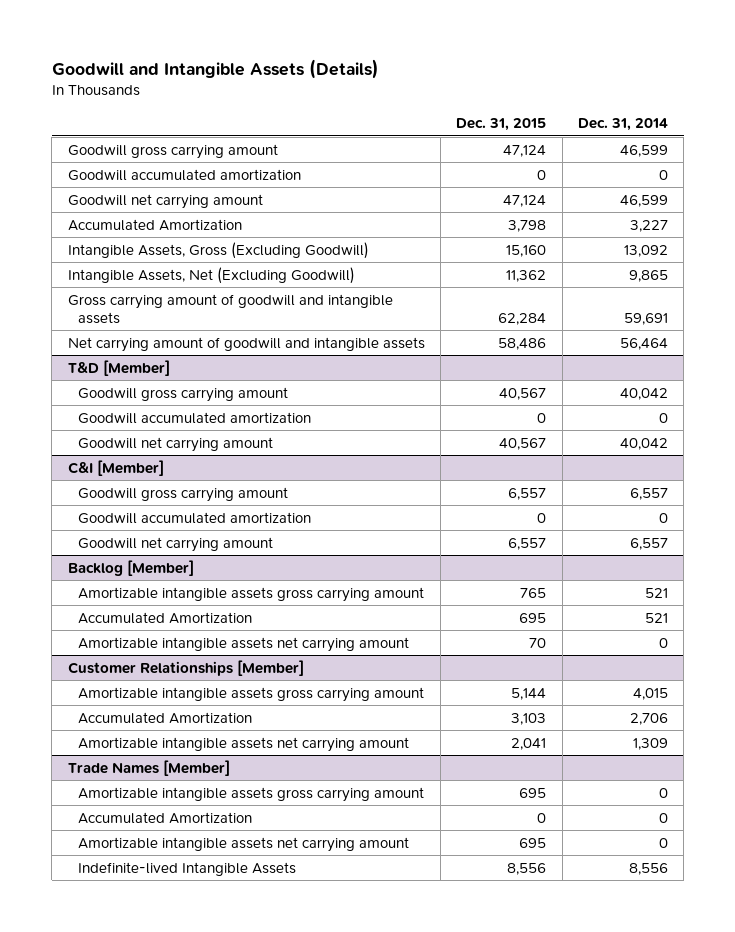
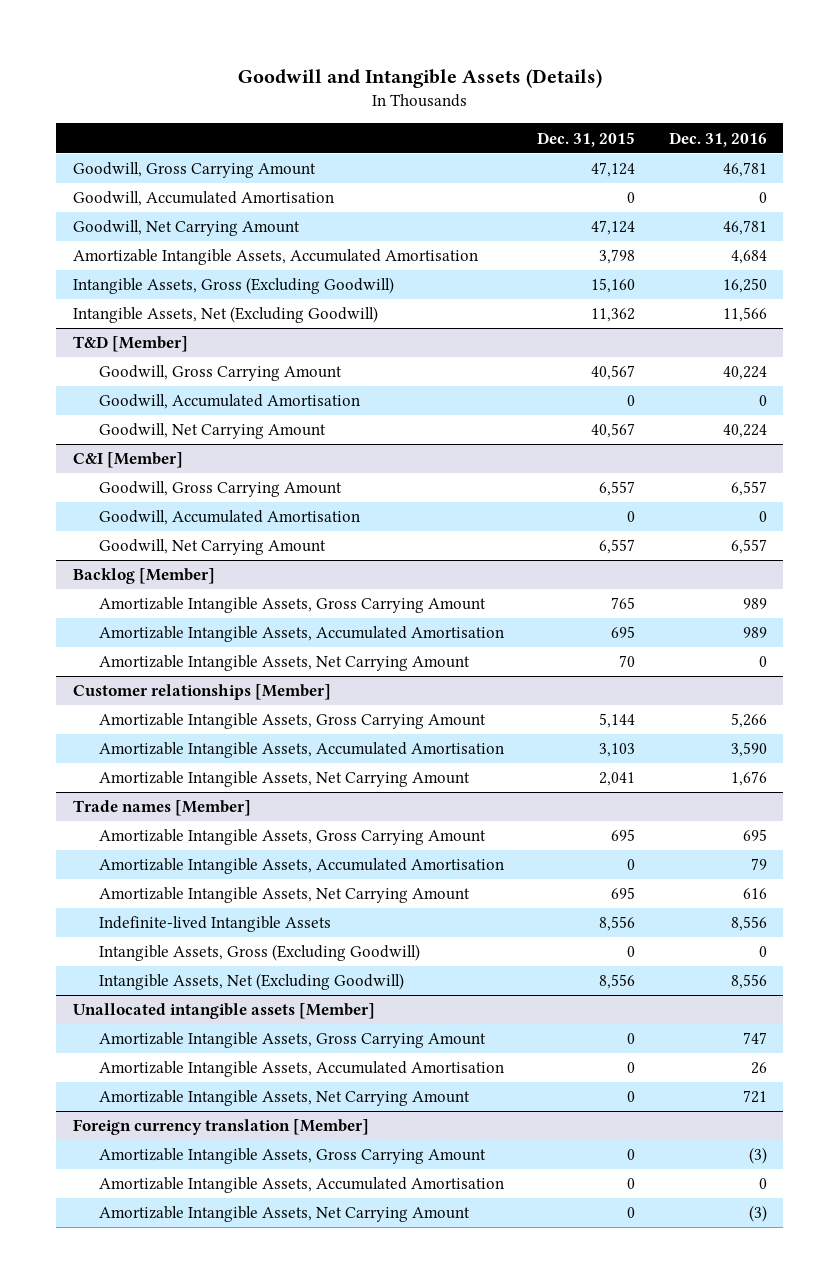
- | Dec. 31, 2015 | Dec. 31, 2014
+ | Dec. 31, 2015 | Dec. 31, 2016
- Goodwill gross carrying amount | 47,124 | 46,599
- Goodwill accumulated amortization | 0 | 0
- Goodwill net carrying amount | 47,124 | 46,599
- Accumulated Amortization | 3,798 | 3,227
+ Goodwill, Gross Carrying Amount | 47,124 | 46,781
+ Goodwill, Accumulated Amortisation | 0 | 0
+ Goodwill, Net Carrying Amount | 47,124 | 46,781
+ Amortizable Intangible Assets, Accumulated Amortisation | 3,798 | 4,684
- Gross carrying amount of goodwill and intangible assets | 62,284 | 59,691
- Net carrying amount of goodwill and intangible assets | 58,486 | 56,464
@ T&D [Member]
- Goodwill gross carrying amount | 40,567 | 40,042
- Goodwill accumulated amortization | 0 | 0
- Goodwill net carrying amount | 40,567 | 40,042
+ Goodwill, Gross Carrying Amount | 40,567 | 40,224
+ Goodwill, Accumulated Amortisation | 0 | 0
+ Goodwill, Net Carrying Amount | 40,567 | 40,224
@ C&I [Member]
- Goodwill gross carrying amount | 6,557 | 6,557
- Goodwill accumulated amortization | 0 | 0
- Goodwill net carrying amount | 6,557 | 6,557
+ Goodwill, Gross Carrying Amount | 6,557 | 6,557
+ Goodwill, Accumulated Amortisation | 0 | 0
+ Goodwill, Net Carrying Amount | 6,557 | 6,557
@ Backlog [Member]
- Amortizable intangible assets gross carrying amount | 765 | 521
- Accumulated Amortization | 695 | 521
- Amortizable intangible assets net carrying amount | 70 | 0
- Customer Relationships [Member]
- Amortizable intangible assets gross carrying amount | 5,144 | 4,015
- Accumulated Amortization | 3,103 | 2,706
- Amortizable intangible assets net carrying amount | 2,041 | 1,309
- Trade Names [Member]
- Amortizable intangible assets gross carrying amount | 695 | 0
- Accumulated Amortization | 0 | 0
- Amortizable intangible assets net carrying amount | 695 | 0
@ Backlog [Member]
+ Amortizable Intangible Assets, Gross Carrying Amount | 765 | 989
+ Amortizable Intangible Assets, Accumulated Amortisation | 695 | 989
+ Amortizable Intangible Assets, Net Carrying Amount | 70 | 0
+ Customer relationships [Member]
+ Amortizable Intangible Assets, Gross Carrying Amount | 5,144 | 5,266
+ Amortizable Intangible Assets, Accumulated Amortisation | 3,103 | 3,590
+ Amortizable Intangible Assets, Net Carrying Amount | 2,041 | 1,676
+ Trade names [Member]
+ Amortizable Intangible Assets, Gross Carrying Amount | 695 | 695
+ Amortizable Intangible Assets, Accumulated Amortisation | 0 | 79
+ Amortizable Intangible Assets, Net Carrying Amount | 695 | 616
+ Intangible Assets, Gross (Excluding Goodwill) | 0 | 0
+ Intangible Assets, Net (Excluding Goodwill) | 8,556 | 8,556
+ Unallocated intangible assets [Member]
+ Amortizable Intangible Assets, Gross Carrying Amount | 0 | 747
+ Amortizable Intangible Assets, Accumulated Amortisation | 0 | 26
+ Amortizable Intangible Assets, Net Carrying Amount | 0 | 721
+ Foreign currency translation [Member]
+ Amortizable Intangible Assets, Gross Carrying Amount | 0 | (3)
+ Amortizable Intangible Assets, Accumulated Amortisation | 0 | 0
+ Amortizable Intangible Assets, Net Carrying Amount | 0 | (3)

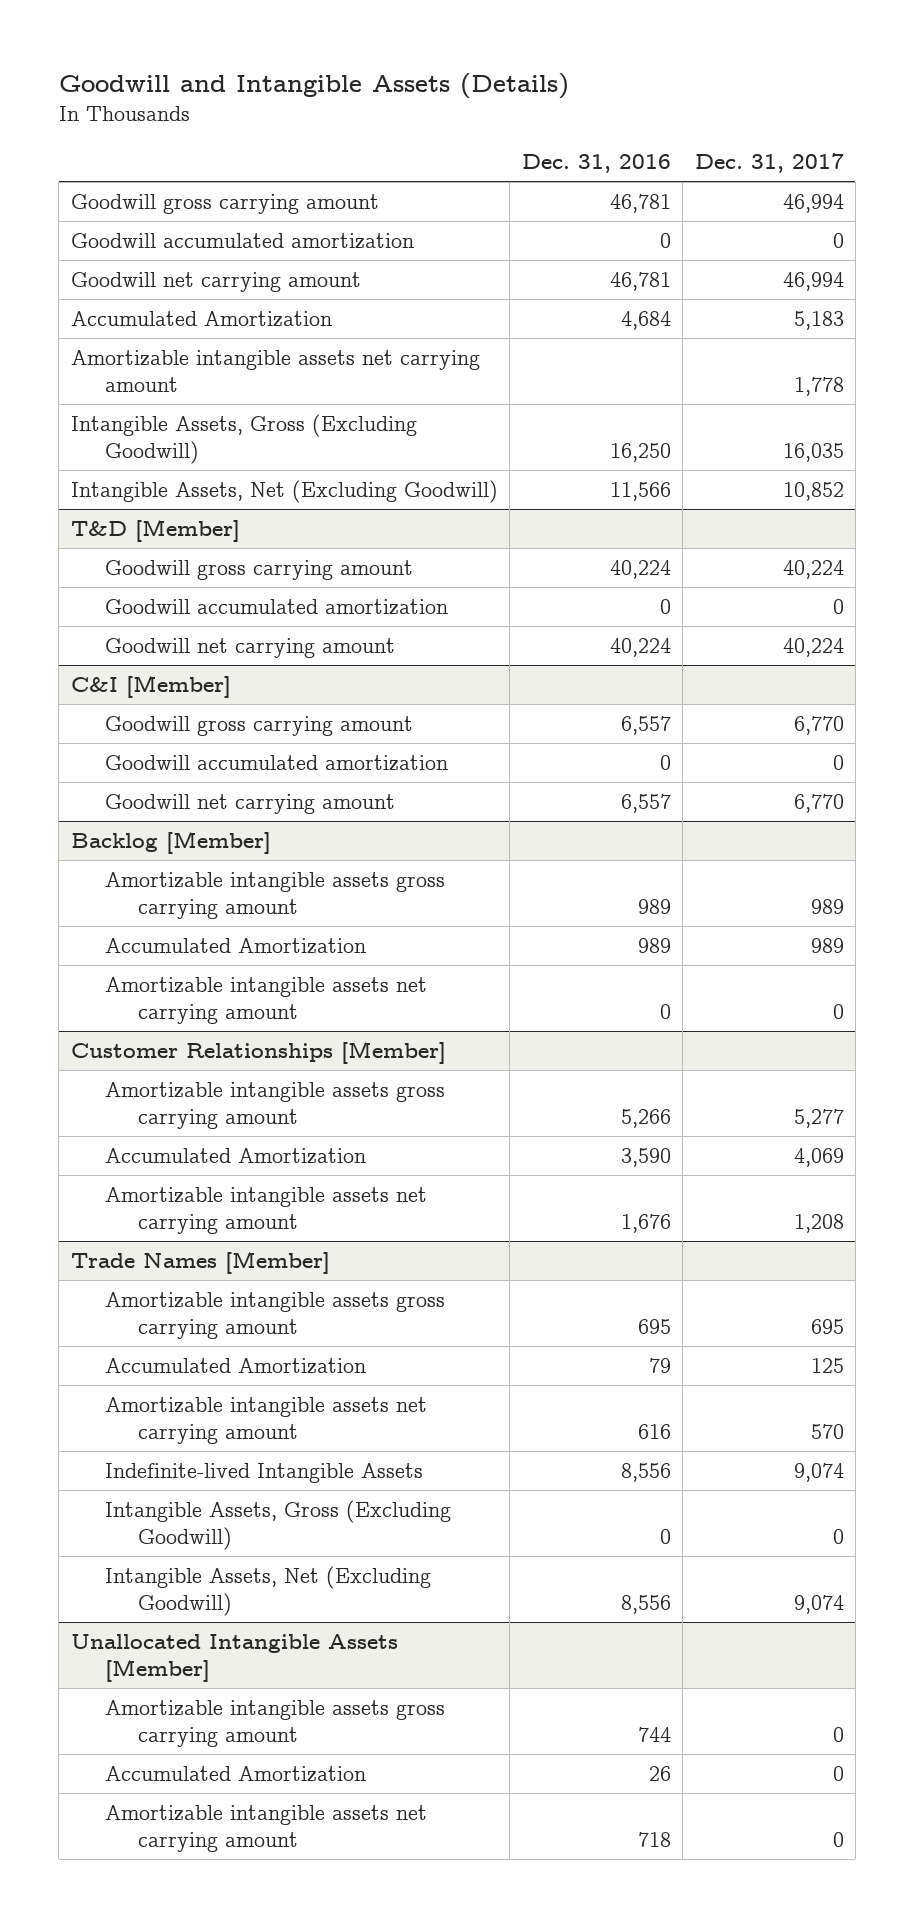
- | Dec. 31, 2015 | Dec. 31, 2016
+ | Dec. 31, 2016 | Dec. 31, 2017
- Goodwill, Gross Carrying Amount | 47,124 | 46,781
- Goodwill, Accumulated Amortisation | 0 | 0
- Goodwill, Net Carrying Amount | 47,124 | 46,781
- Amortizable Intangible Assets, Accumulated Amortisation | 3,798 | 4,684
+ Goodwill gross carrying amount | 46,781 | 46,994
+ Goodwill accumulated amortization | 0 | 0
+ Goodwill net carrying amount | 46,781 | 46,994
+ Accumulated Amortization | 4,684 | 5,183
+ Amortizable intangible assets net carrying amount | | 1,778
@ T&D [Member]
- Goodwill, Gross Carrying Amount | 40,567 | 40,224
- Goodwill, Accumulated Amortisation | 0 | 0
- Goodwill, Net Carrying Amount | 40,567 | 40,224
+ Goodwill gross carrying amount | 40,224 | 40,224
+ Goodwill accumulated amortization | 0 | 0
+ Goodwill net carrying amount | 40,224 | 40,224
@ C&I [Member]
- Goodwill, Gross Carrying Amount | 6,557 | 6,557
- Goodwill, Accumulated Amortisation | 0 | 0
- Goodwill, Net Carrying Amount | 6,557 | 6,557
+ Goodwill gross carrying amount | 6,557 | 6,770
+ Goodwill accumulated amortization | 0 | 0
+ Goodwill net carrying amount | 6,557 | 6,770
@ Backlog [Member]
- Amortizable Intangible Assets, Gross Carrying Amount | 765 | 989
- Amortizable Intangible Assets, Accumulated Amortisation | 695 | 989
- Amortizable Intangible Assets, Net Carrying Amount | 70 | 0
- Customer relationships [Member]
- Amortizable Intangible Assets, Gross Carrying Amount | 5,144 | 5,266
- Amortizable Intangible Assets, Accumulated Amortisation | 3,103 | 3,590
- Amortizable Intangible Assets, Net Carrying Amount | 2,041 | 1,676
- Trade names [Member]
- Amortizable Intangible Assets, Gross Carrying Amount | 695 | 695
- Amortizable Intangible Assets, Accumulated Amortisation | 0 | 79
- Amortizable Intangible Assets, Net Carrying Amount | 695 | 616
@ Backlog [Member]
+ Amortizable intangible assets gross carrying amount | 989 | 989
+ Accumulated Amortization | 989 | 989
+ Amortizable intangible assets net carrying amount | 0 | 0
+ Customer Relationships [Member]
+ Amortizable intangible assets gross carrying amount | 5,266 | 5,277
+ Accumulated Amortization | 3,590 | 4,069
+ Amortizable intangible assets net carrying amount | 1,676 | 1,208
+ Trade Names [Member]
+ Amortizable intangible assets gross carrying amount | 695 | 695
+ Accumulated Amortization | 79 | 125
+ Amortizable intangible assets net carrying amount | 616 | 570
- Unallocated intangible assets [Member]
- Amortizable Intangible Assets, Gross Carrying Amount | 0 | 747
- Amortizable Intangible Assets, Accumulated Amortisation | 0 | 26
- Amortizable Intangible Assets, Net Carrying Amount | 0 | 721
- Foreign currency translation [Member]
- Amortizable Intangible Assets, Gross Carrying Amount | 0 | (3)
- Amortizable Intangible Assets, Accumulated Amortisation | 0 | 0
- Amortizable Intangible Assets, Net Carrying Amount | 0 | (3)
+ Unallocated Intangible Assets [Member]
+ Amortizable intangible assets gross carrying amount | 744 | 0
+ Accumulated Amortization | 26 | 0
+ Amortizable intangible assets net carrying amount | 718 | 0

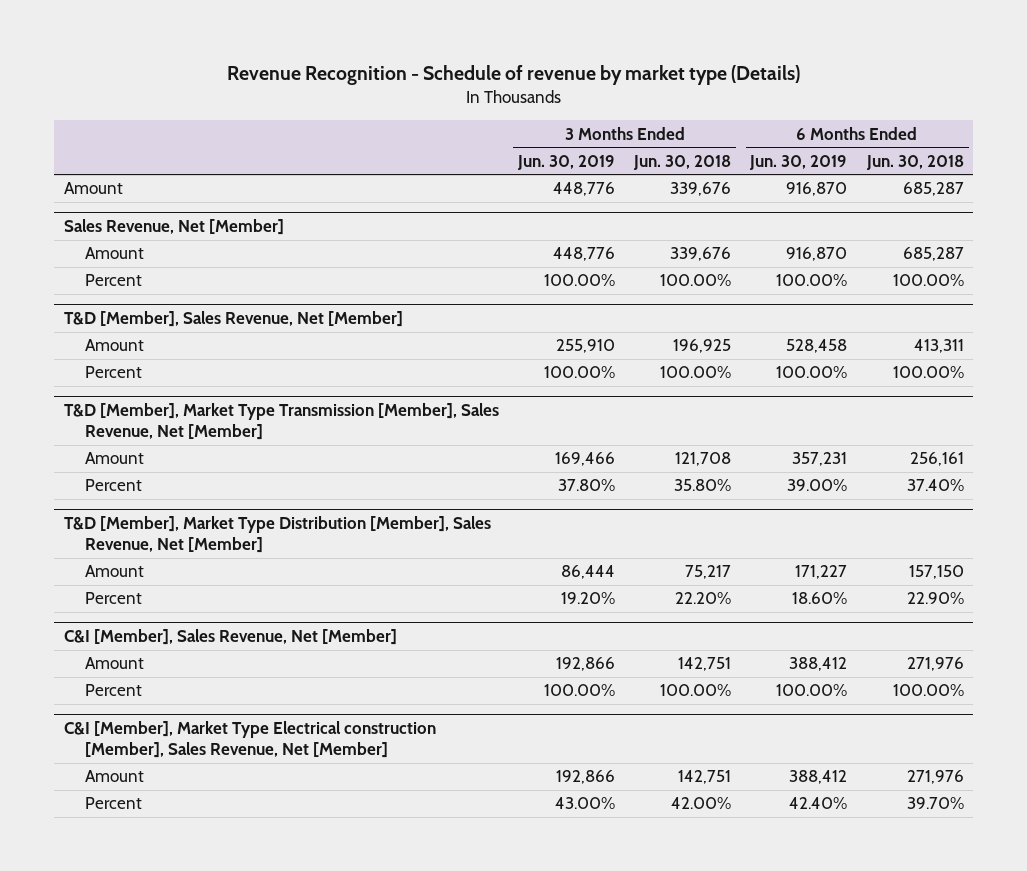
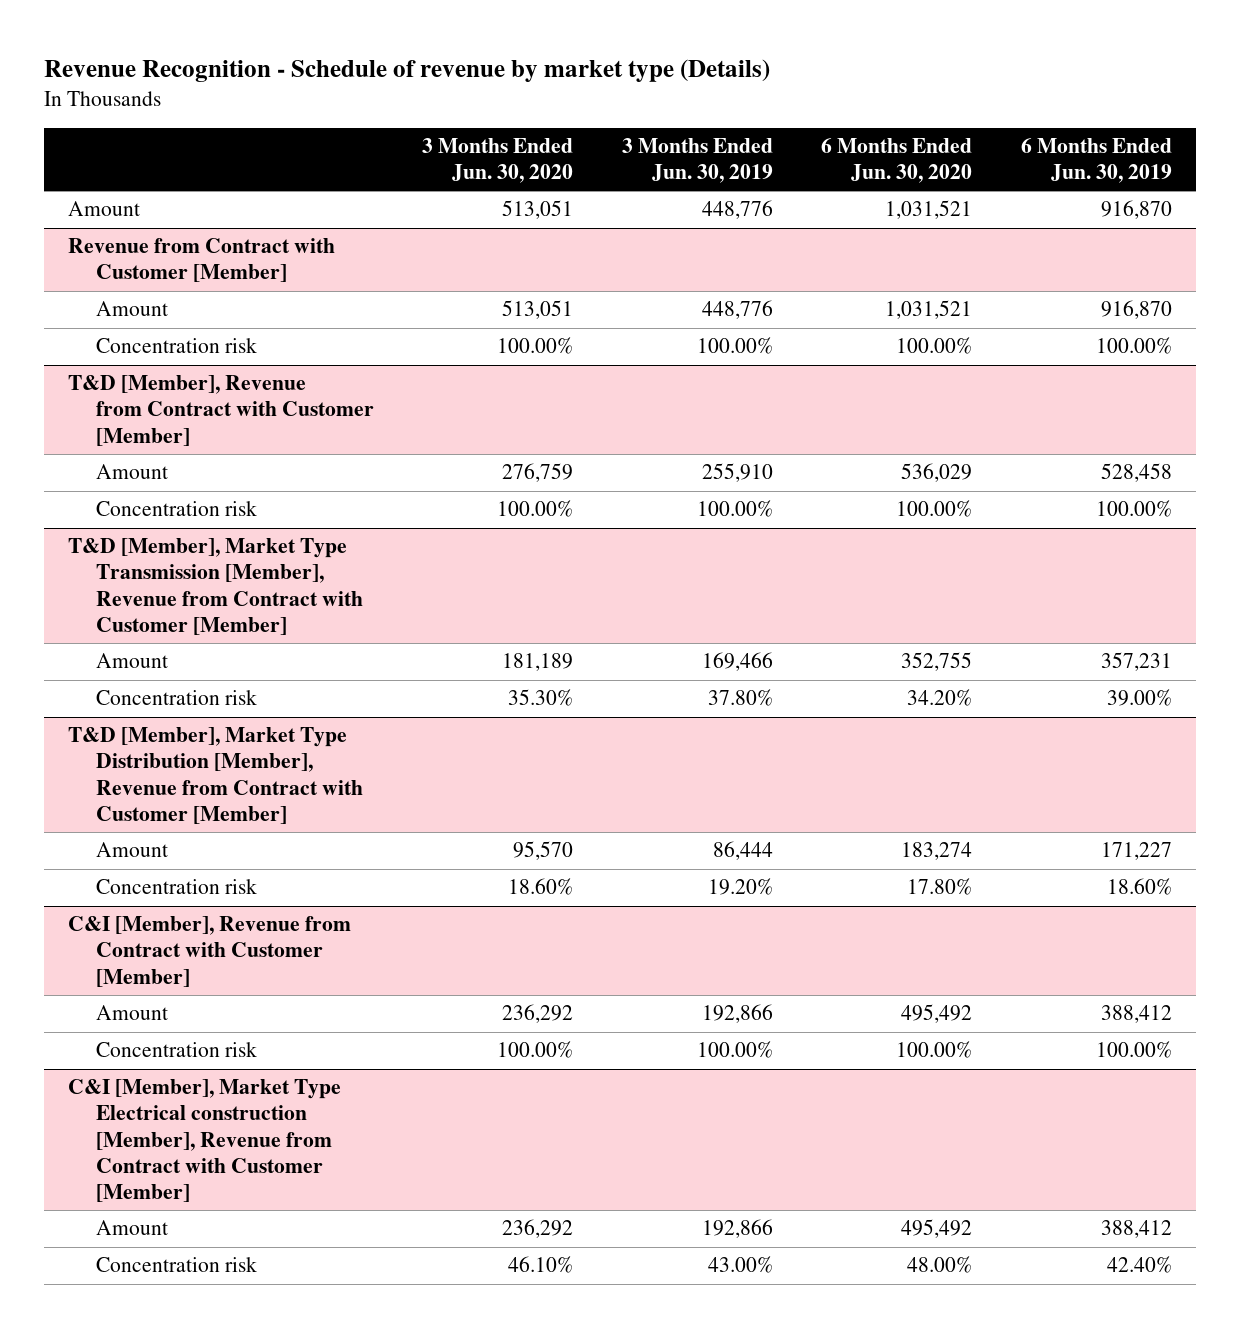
- | 3 Months Ended Jun. 30, 2019 | 3 Months Ended Jun. 30, 2018 | 6 Months Ended Jun. 30, 2019 | 6 Months Ended Jun. 30, 2018
+ | 3 Months Ended Jun. 30, 2020 | 3 Months Ended Jun. 30, 2019 | 6 Months Ended Jun. 30, 2020 | 6 Months Ended Jun. 30, 2019
- Sales Revenue, Net [Member]
+ Revenue from Contract with Customer [Member]
- Percent | 100.00% | 100.00% | 100.00% | 100.00%
- T&D [Member], Sales Revenue, Net [Member]
+ Concentration risk | 100.00% | 100.00% | 100.00% | 100.00%
+ T&D [Member], Revenue from Contract with Customer [Member]
- Percent | 100.00% | 100.00% | 100.00% | 100.00%
- T&D [Member], Market Type Transmission [Member], Sales Revenue, Net [Member]
+ Concentration risk | 100.00% | 100.00% | 100.00% | 100.00%
+ T&D [Member], Market Type Transmission [Member], Revenue from Contract with Customer [Member]
- Percent | 37.80% | 35.80% | 39.00% | 37.40%
- T&D [Member], Market Type Distribution [Member], Sales Revenue, Net [Member]
+ Concentration risk | 35.30% | 37.80% | 34.20% | 39.00%
+ T&D [Member], Market Type Distribution [Member], Revenue from Contract with Customer [Member]
- Percent | 19.20% | 22.20% | 18.60% | 22.90%
- C&I [Member], Sales Revenue, Net [Member]
+ Concentration risk | 18.60% | 19.20% | 17.80% | 18.60%
+ C&I [Member], Revenue from Contract with Customer [Member]
- Percent | 100.00% | 100.00% | 100.00% | 100.00%
- C&I [Member], Market Type Electrical construction [Member], Sales Revenue, Net [Member]
+ Concentration risk | 100.00% | 100.00% | 100.00% | 100.00%
+ C&I [Member], Market Type Electrical construction [Member], Revenue from Contract with Customer [Member]
- Percent | 43.00% | 42.00% | 42.40% | 39.70%
+ Concentration risk | 46.10% | 43.00% | 48.00% | 42.40%

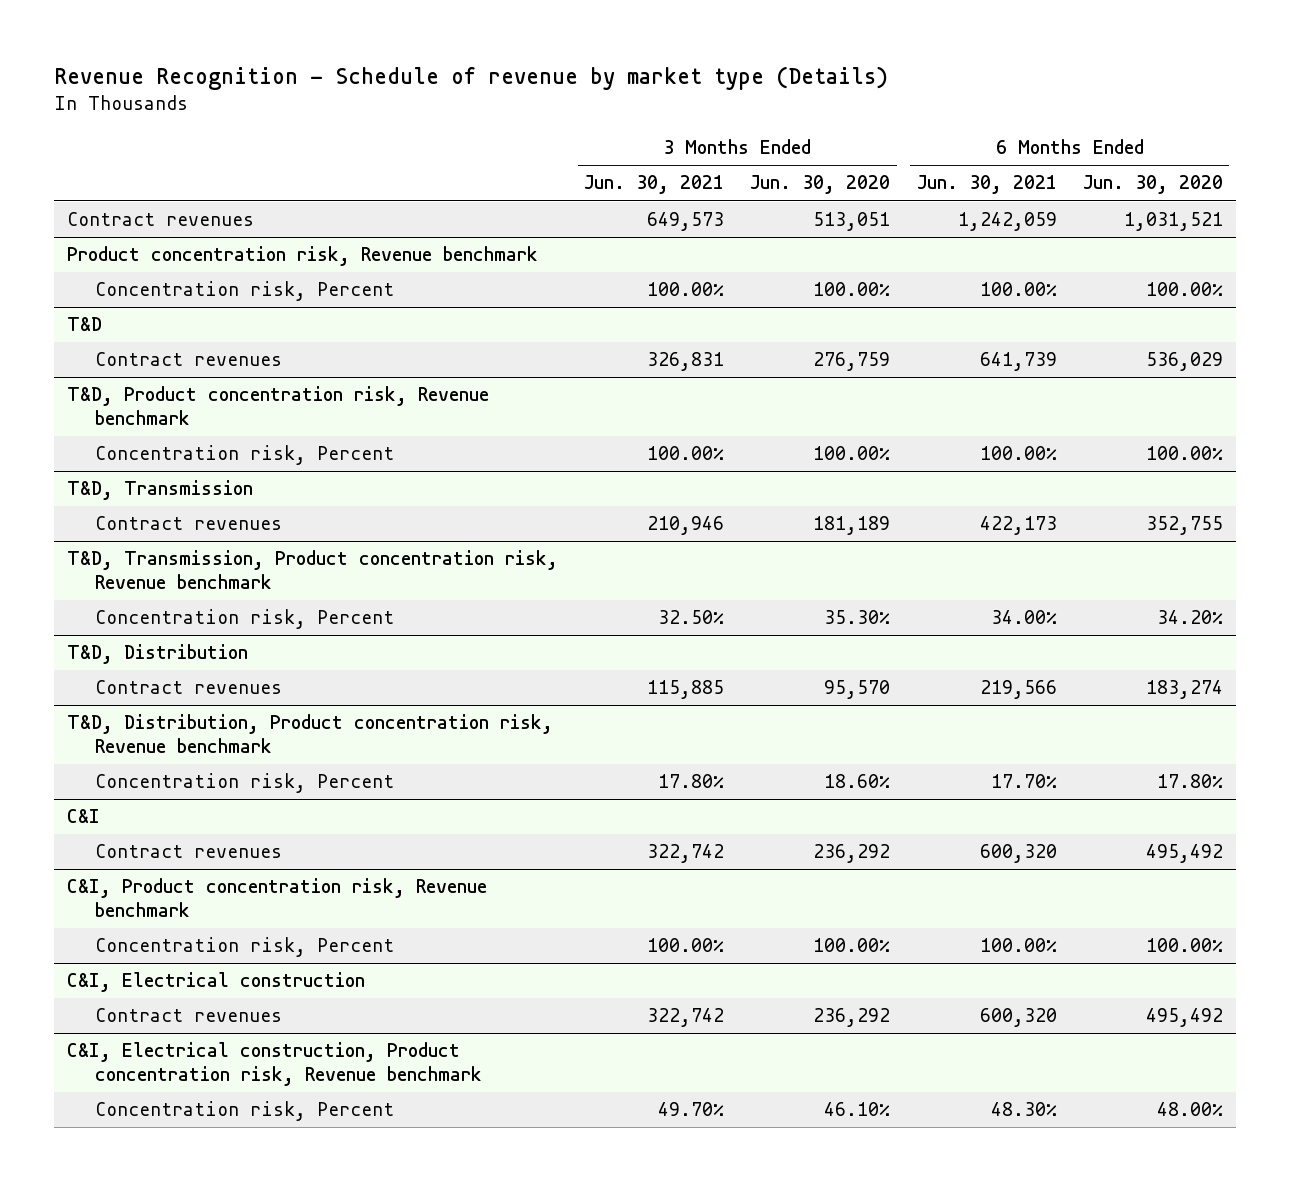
- | 3 Months Ended Jun. 30, 2020 | 3 Months Ended Jun. 30, 2019 | 6 Months Ended Jun. 30, 2020 | 6 Months Ended Jun. 30, 2019
+ | 3 Months Ended Jun. 30, 2021 | 3 Months Ended Jun. 30, 2020 | 6 Months Ended Jun. 30, 2021 | 6 Months Ended Jun. 30, 2020
- Amount | 513,051 | 448,776 | 1,031,521 | 916,870
- Revenue from Contract with Customer [Member]
- Amount | 513,051 | 448,776 | 1,031,521 | 916,870
- Concentration risk | 100.00% | 100.00% | 100.00% | 100.00%
- T&D [Member], Revenue from Contract with Customer [Member]
- Amount | 276,759 | 255,910 | 536,029 | 528,458
- Concentration risk | 100.00% | 100.00% | 100.00% | 100.00%
- T&D [Member], Market Type Transmission [Member], Revenue from Contract with Customer [Member]
- Amount | 181,189 | 169,466 | 352,755 | 357,231
- Concentration risk | 35.30% | 37.80% | 34.20% | 39.00%
- T&D [Member], Market Type Distribution [Member], Revenue from Contract with Customer [Member]
- Amount | 95,570 | 86,444 | 183,274 | 171,227
- Concentration risk | 18.60% | 19.20% | 17.80% | 18.60%
- C&I [Member], Revenue from Contract with Customer [Member]
- Amount | 236,292 | 192,866 | 495,492 | 388,412
- Concentration risk | 100.00% | 100.00% | 100.00% | 100.00%
- C&I [Member], Market Type Electrical construction [Member], Revenue from Contract with Customer [Member]
- Amount | 236,292 | 192,866 | 495,492 | 388,412
- Concentration risk | 46.10% | 43.00% | 48.00% | 42.40%
+ Contract revenues | 649,573 | 513,051 | 1,242,059 | 1,031,521
+ Product concentration risk, Revenue benchmark
+ Concentration risk, Percent | 100.00% | 100.00% | 100.00% | 100.00%
+ T&D
+ Contract revenues | 326,831 | 276,759 | 641,739 | 536,029
+ T&D, Product concentration risk, Revenue benchmark
+ Concentration risk, Percent | 100.00% | 100.00% | 100.00% | 100.00%
+ T&D, Transmission
+ Contract revenues | 210,946 | 181,189 | 422,173 | 352,755
+ T&D, Transmission, Product concentration risk, Revenue benchmark
+ Concentration risk, Percent | 32.50% | 35.30% | 34.00% | 34.20%
+ T&D, Distribution
+ Contract revenues | 115,885 | 95,570 | 219,566 | 183,274
+ T&D, Distribution, Product concentration risk, Revenue benchmark
+ Concentration risk, Percent | 17.80% | 18.60% | 17.70% | 17.80%
+ C&I
+ Contract revenues | 322,742 | 236,292 | 600,320 | 495,492
+ C&I, Product concentration risk, Revenue benchmark
+ Concentration risk, Percent | 100.00% | 100.00% | 100.00% | 100.00%
+ C&I, Electrical construction
+ Contract revenues | 322,742 | 236,292 | 600,320 | 495,492
+ C&I, Electrical construction, Product concentration risk, Revenue benchmark
+ Concentration risk, Percent | 49.70% | 46.10% | 48.30% | 48.00%

